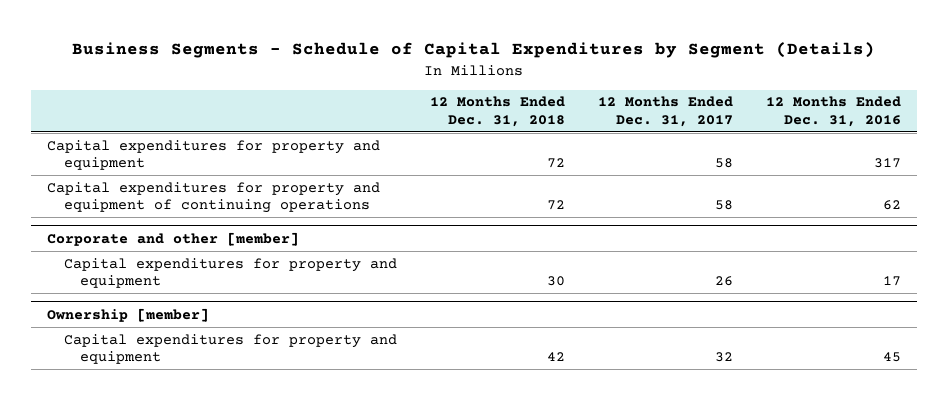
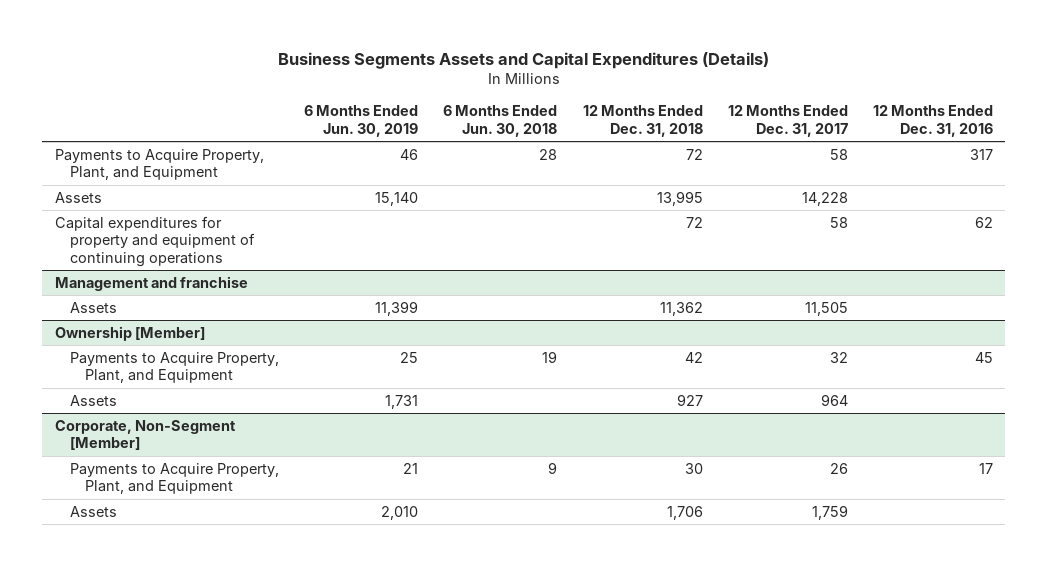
- Business Segments - Schedule of Capital Expenditures by Segment (Details)
+ Business Segments Assets and Capital Expenditures (Details)
- | 12 Months Ended Dec. 31, 2018 | 12 Months Ended Dec. 31, 2017 | 12 Months Ended Dec. 31, 2016
+ | 6 Months Ended Jun. 30, 2019 | 6 Months Ended Jun. 30, 2018 | 12 Months Ended Dec. 31, 2018 | 12 Months Ended Dec. 31, 2017 | 12 Months Ended Dec. 31, 2016
- Capital expenditures for property and equipment | 72 | 58 | 317
+ Payments to Acquire Property, Plant, and Equipment | 46 | 28 | 72 | 58 | 317
+ Assets | 15,140 | | 13,995 | 14,228 |
- Corporate and other [member]
- Capital expenditures for property and equipment | 30 | 26 | 17
- Ownership [member]
- Capital expenditures for property and equipment | 42 | 32 | 45
+ Management and franchise
+ Assets | 11,399 | | 11,362 | 11,505 |
+ Ownership [Member]
+ Payments to Acquire Property, Plant, and Equipment | 25 | 19 | 42 | 32 | 45
+ Assets | 1,731 | | 927 | 964 |
+ Corporate, Non-Segment [Member]
+ Payments to Acquire Property, Plant, and Equipment | 21 | 9 | 30 | 26 | 17
+ Assets | 2,010 | | 1,706 | 1,759 |

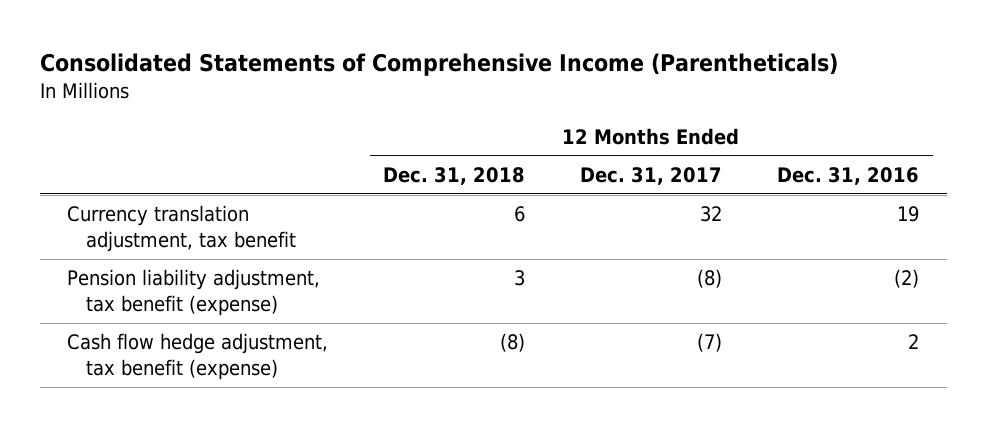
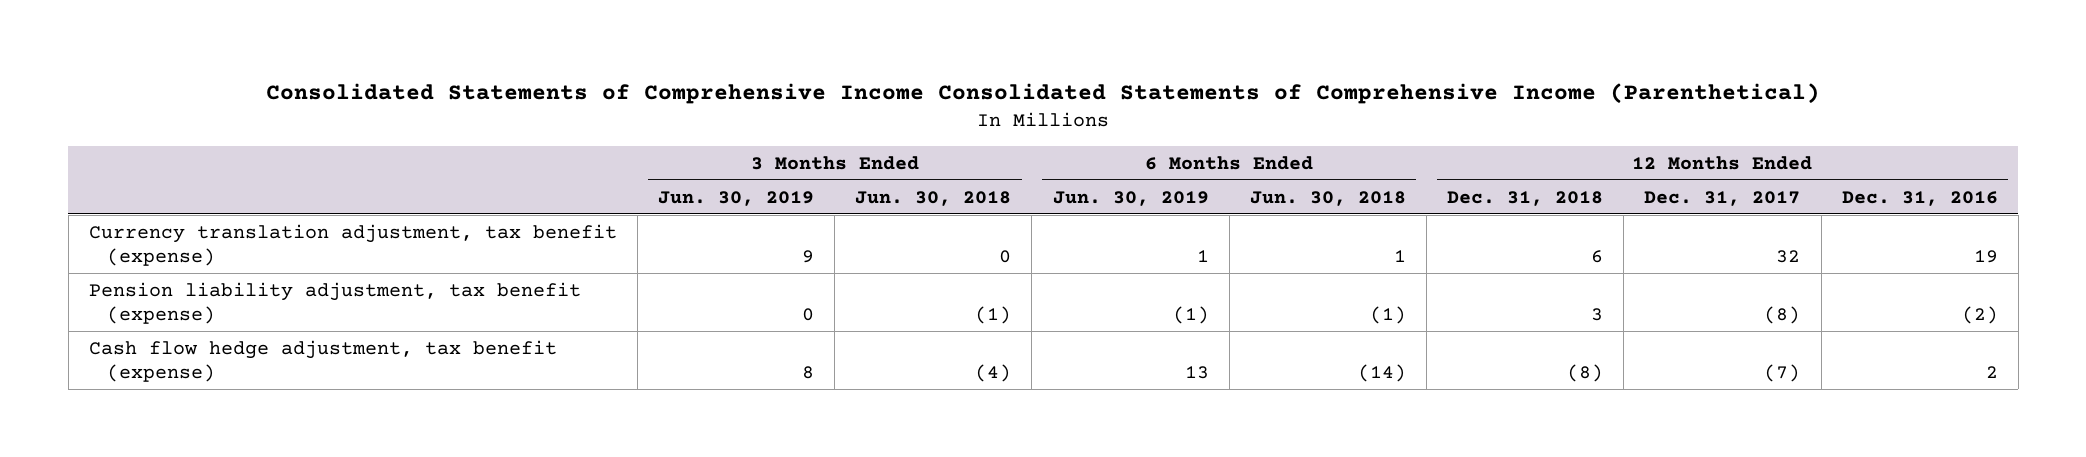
- Consolidated Statements of Comprehensive Income (Parentheticals)
+ Consolidated Statements of Comprehensive Income Consolidated Statements of Comprehensive Income (Parenthetical)
- | 12 Months Ended Dec. 31, 2018 | 12 Months Ended Dec. 31, 2017 | 12 Months Ended Dec. 31, 2016
+ | 3 Months Ended Jun. 30, 2019 | 3 Months Ended Jun. 30, 2018 | 6 Months Ended Jun. 30, 2019 | 6 Months Ended Jun. 30, 2018 | 12 Months Ended Dec. 31, 2018 | 12 Months Ended Dec. 31, 2017 | 12 Months Ended Dec. 31, 2016
- Currency translation adjustment, tax benefit | 6 | 32 | 19
+ Currency translation adjustment, tax benefit (expense) | 9 | 0 | 1 | 1 | 6 | 32 | 19

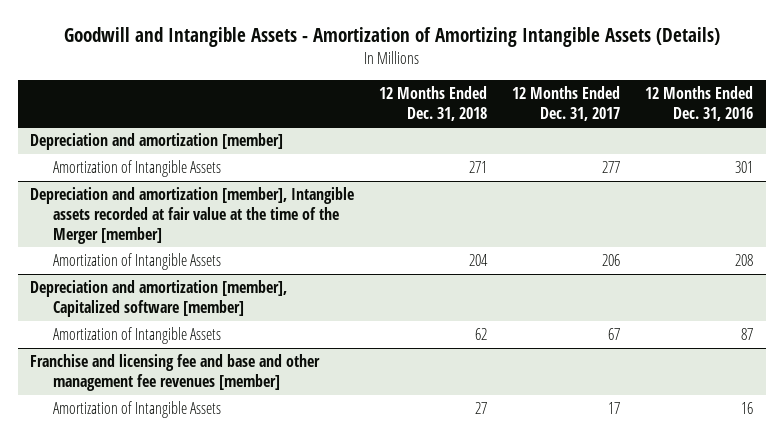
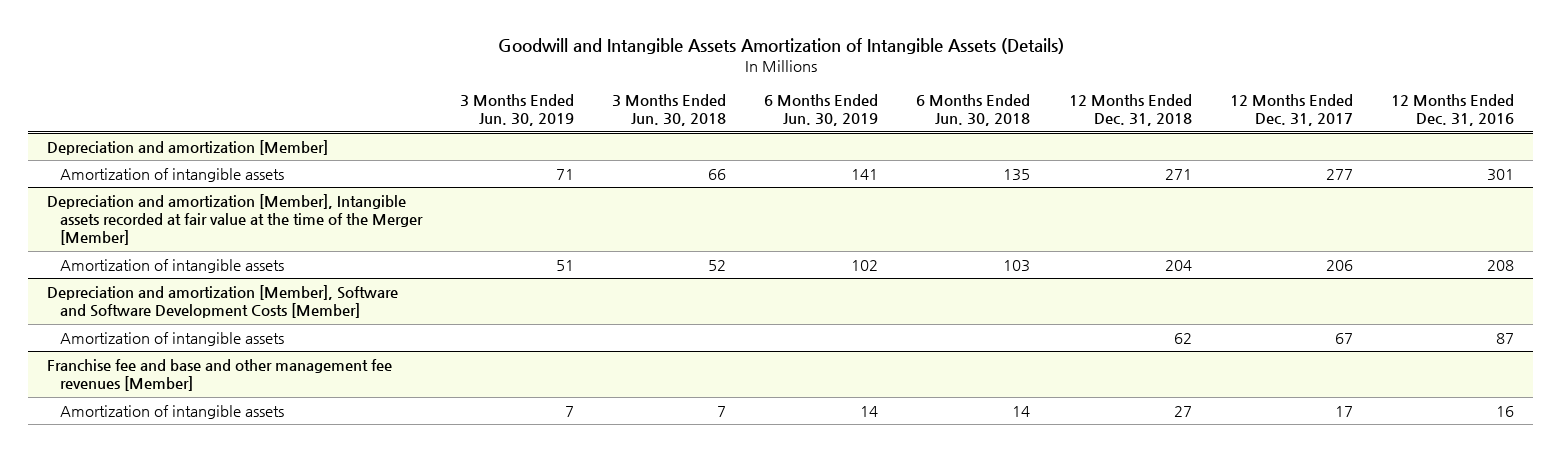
- Goodwill and Intangible Assets - Amortization of Amortizing Intangible Assets (Details)
+ Goodwill and Intangible Assets Amortization of Intangible Assets (Details)
- | 12 Months Ended Dec. 31, 2018 | 12 Months Ended Dec. 31, 2017 | 12 Months Ended Dec. 31, 2016
+ | 3 Months Ended Jun. 30, 2019 | 3 Months Ended Jun. 30, 2018 | 6 Months Ended Jun. 30, 2019 | 6 Months Ended Jun. 30, 2018 | 12 Months Ended Dec. 31, 2018 | 12 Months Ended Dec. 31, 2017 | 12 Months Ended Dec. 31, 2016
- Depreciation and amortization [member]
- Amortization of Intangible Assets | 271 | 277 | 301
- Depreciation and amortization [member], Intangible assets recorded at fair value at the time of the Merger [member]
- Amortization of Intangible Assets | 204 | 206 | 208
- Depreciation and amortization [member], Capitalized software [member]
- Amortization of Intangible Assets | 62 | 67 | 87
- Franchise and licensing fee and base and other management fee revenues [member]
- Amortization of Intangible Assets | 27 | 17 | 16
+ Depreciation and amortization [Member]
+ Amortization of intangible assets | 71 | 66 | 141 | 135 | 271 | 277 | 301
+ Depreciation and amortization [Member], Intangible assets recorded at fair value at the time of the Merger [Member]
+ Amortization of intangible assets | 51 | 52 | 102 | 103 | 204 | 206 | 208
+ Depreciation and amortization [Member], Software and Software Development Costs [Member]
+ Amortization of intangible assets | | | | | 62 | 67 | 87
+ Franchise fee and base and other management fee revenues [Member]
+ Amortization of intangible assets | 7 | 7 | 14 | 14 | 27 | 17 | 16

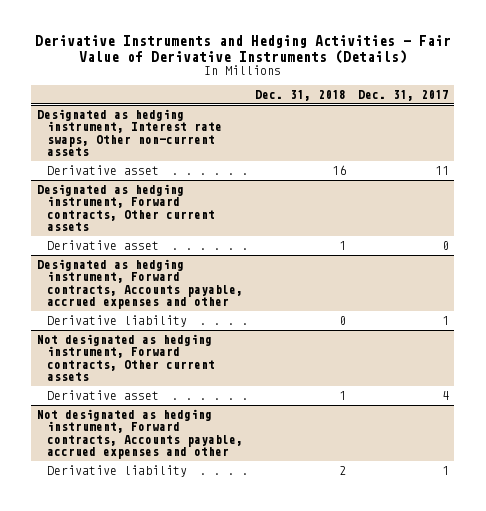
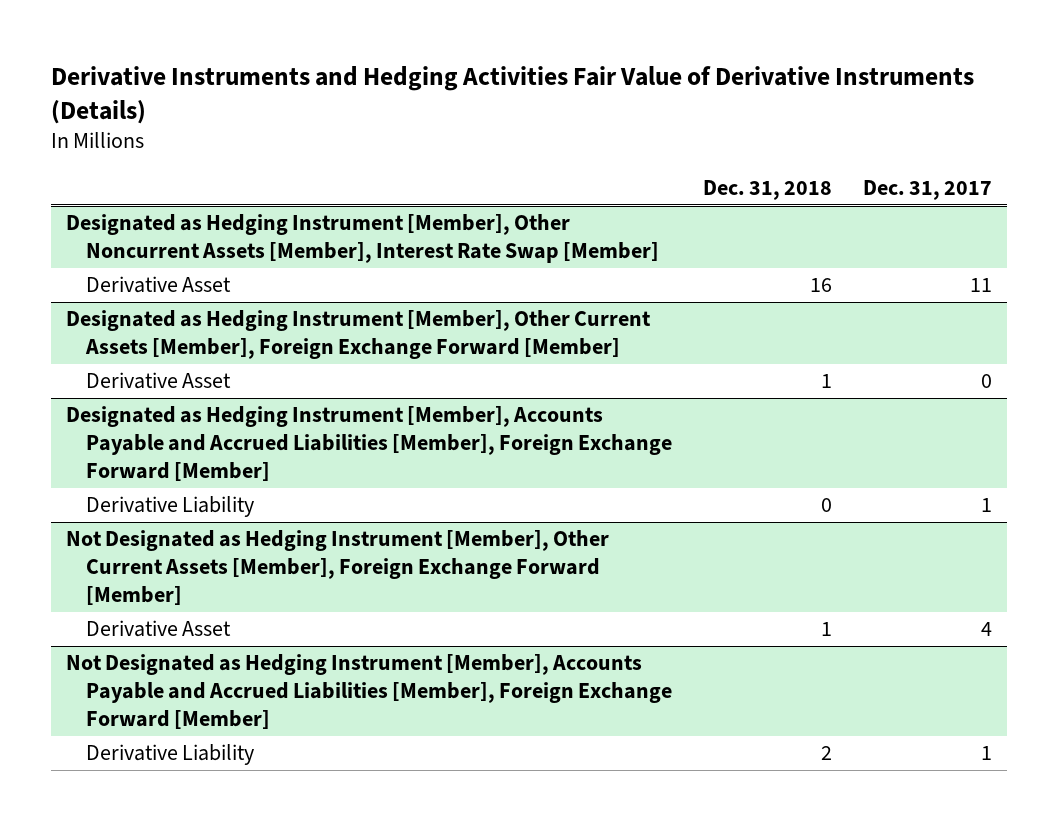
- Derivative Instruments and Hedging Activities - Fair Value of Derivative Instruments (Details)
+ Derivative Instruments and Hedging Activities Fair Value of Derivative Instruments (Details)
- Designated as hedging instrument, Interest rate swaps, Other non-current assets
- Derivative asset | 16 | 11
- Designated as hedging instrument, Forward contracts, Other current assets
- Derivative asset | 1 | 0
- Designated as hedging instrument, Forward contracts, Accounts payable, accrued expenses and other
- Derivative liability | 0 | 1
- Not designated as hedging instrument, Forward contracts, Other current assets
- Derivative asset | 1 | 4
- Not designated as hedging instrument, Forward contracts, Accounts payable, accrued expenses and other
- Derivative liability | 2 | 1
+ Designated as Hedging Instrument [Member], Other Noncurrent Assets [Member], Interest Rate Swap [Member]
+ Derivative Asset | 16 | 11
+ Designated as Hedging Instrument [Member], Other Current Assets [Member], Foreign Exchange Forward [Member]
+ Derivative Asset | 1 | 0
+ Designated as Hedging Instrument [Member], Accounts Payable and Accrued Liabilities [Member], Foreign Exchange Forward [Member]
+ Derivative Liability | 0 | 1
+ Not Designated as Hedging Instrument [Member], Other Current Assets [Member], Foreign Exchange Forward [Member]
+ Derivative Asset | 1 | 4
+ Not Designated as Hedging Instrument [Member], Accounts Payable and Accrued Liabilities [Member], Foreign Exchange Forward [Member]
+ Derivative Liability | 2 | 1

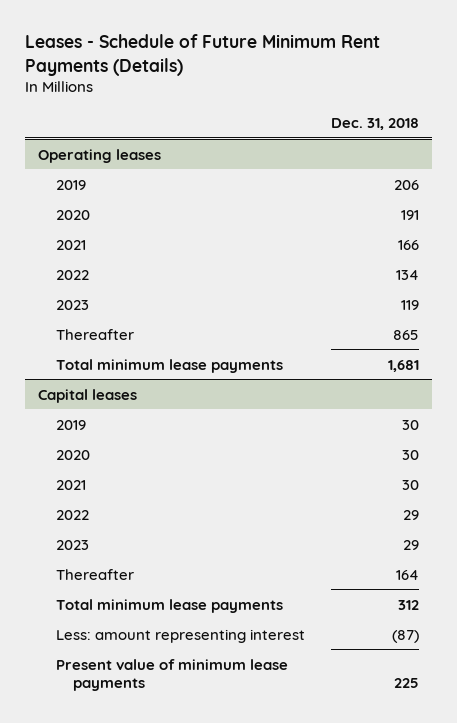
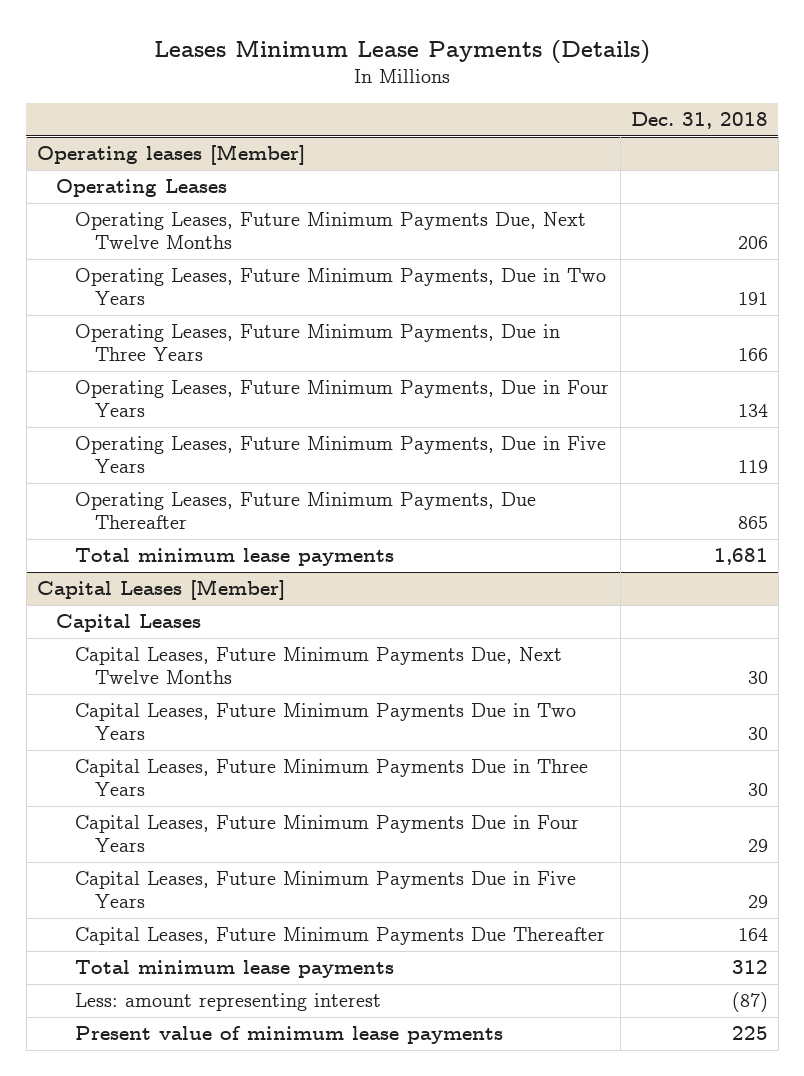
- Leases - Schedule of Future Minimum Rent Payments (Details)
+ Leases Minimum Lease Payments (Details)
- Operating leases
- 2019 | 206
- 2020 | 191
- 2021 | 166
- 2022 | 134
- 2023 | 119
- Thereafter | 865
+ Operating leases [Member]
+ Operating Leases
+ Operating Leases, Future Minimum Payments Due, Next Twelve Months | 206
+ Operating Leases, Future Minimum Payments, Due in Two Years | 191
+ Operating Leases, Future Minimum Payments, Due in Three Years | 166
+ Operating Leases, Future Minimum Payments, Due in Four Years | 134
+ Operating Leases, Future Minimum Payments, Due in Five Years | 119
+ Operating Leases, Future Minimum Payments, Due Thereafter | 865
- Capital leases
- 2019 | 30
- 2020 | 30
- 2021 | 30
- 2022 | 29
- 2023 | 29
- Thereafter | 164
+ Capital Leases [Member]
+ Capital Leases
+ Capital Leases, Future Minimum Payments Due, Next Twelve Months | 30
+ Capital Leases, Future Minimum Payments Due in Two Years | 30
+ Capital Leases, Future Minimum Payments Due in Three Years | 30
+ Capital Leases, Future Minimum Payments Due in Four Years | 29
+ Capital Leases, Future Minimum Payments Due in Five Years | 29
+ Capital Leases, Future Minimum Payments Due Thereafter | 164

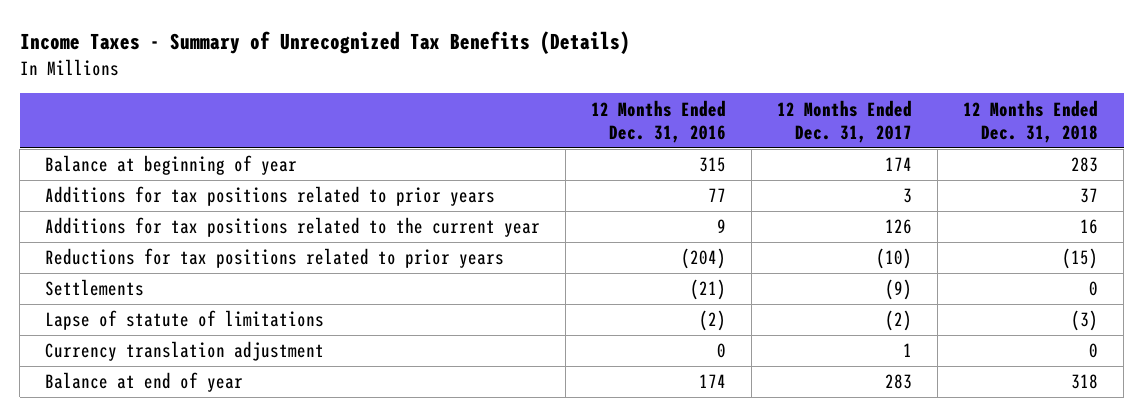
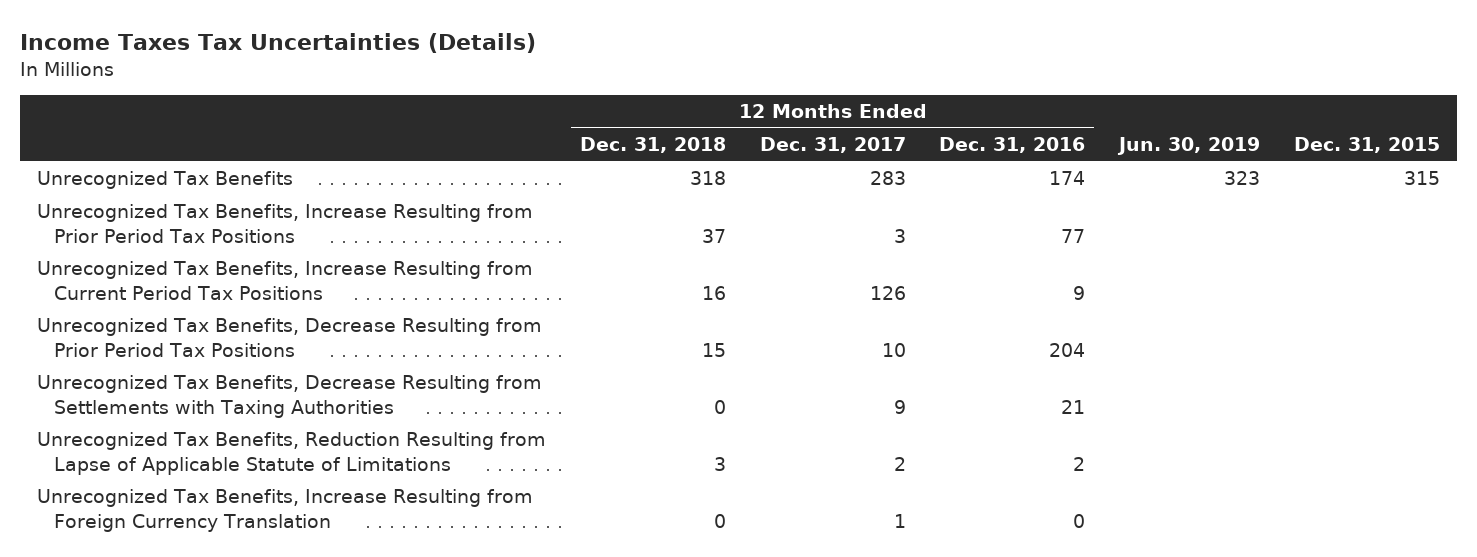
- Income Taxes - Summary of Unrecognized Tax Benefits (Details)
+ Income Taxes Tax Uncertainties (Details)
- | 12 Months Ended Dec. 31, 2016 | 12 Months Ended Dec. 31, 2017 | 12 Months Ended Dec. 31, 2018
+ | 12 Months Ended Dec. 31, 2018 | 12 Months Ended Dec. 31, 2017 | 12 Months Ended Dec. 31, 2016 | Jun. 30, 2019 | Dec. 31, 2015
- Balance at beginning of year | 315 | 174 | 283
- Additions for tax positions related to prior years | 77 | 3 | 37
- Additions for tax positions related to the current year | 9 | 126 | 16
- Reductions for tax positions related to prior years | (204) | (10) | (15)
- Settlements | (21) | (9) | 0
- Lapse of statute of limitations | (2) | (2) | (3)
- Currency translation adjustment | 0 | 1 | 0
- Balance at end of year | 174 | 283 | 318
+ Unrecognized Tax Benefits | 318 | 283 | 174 | 323 | 315
+ Unrecognized Tax Benefits, Increase Resulting from Prior Period Tax Positions | 37 | 3 | 77 | |
+ Unrecognized Tax Benefits, Increase Resulting from Current Period Tax Positions | 16 | 126 | 9 | |
+ Unrecognized Tax Benefits, Decrease Resulting from Prior Period Tax Positions | 15 | 10 | 204 | |
+ Unrecognized Tax Benefits, Decrease Resulting from Settlements with Taxing Authorities | 0 | 9 | 21 | |
+ Unrecognized Tax Benefits, Reduction Resulting from Lapse of Applicable Statute of Limitations | 3 | 2 | 2 | |
+ Unrecognized Tax Benefits, Increase Resulting from Foreign Currency Translation | 0 | 1 | 0 | |

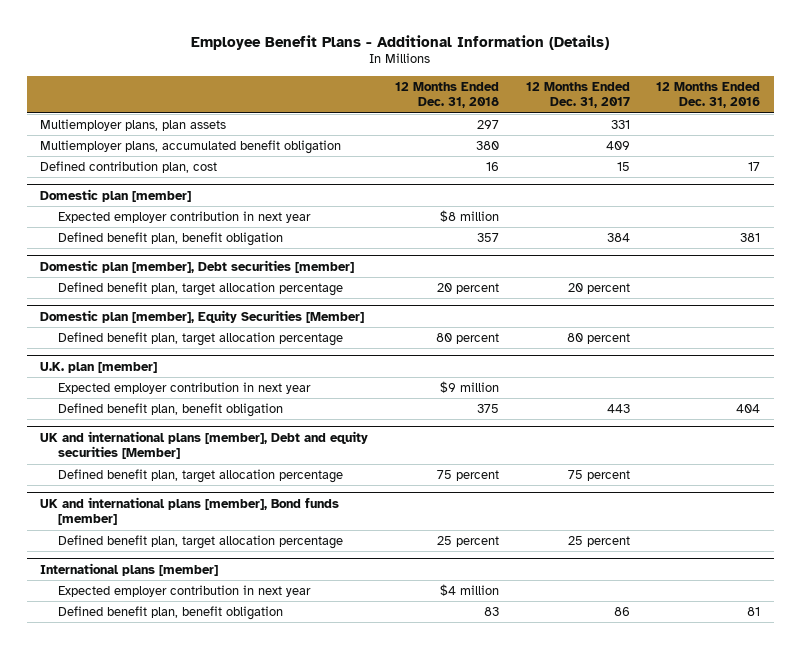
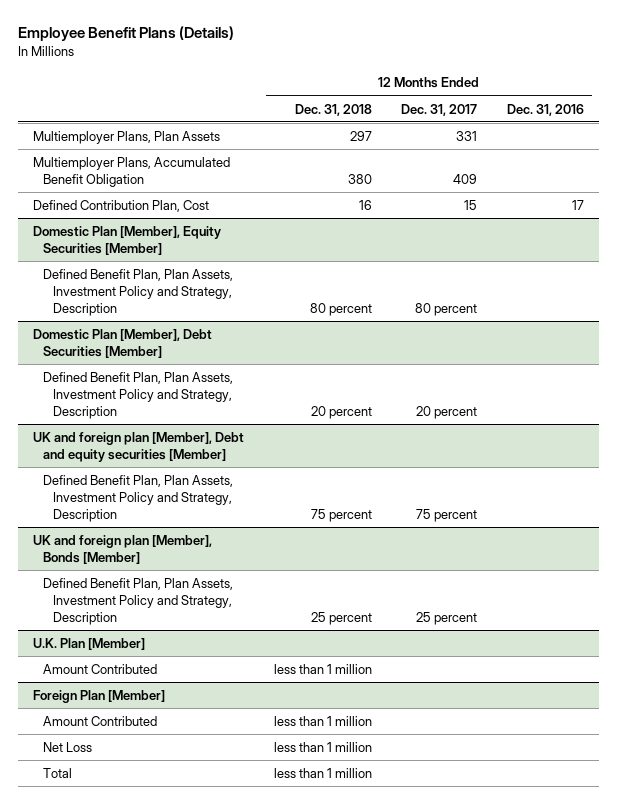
- Employee Benefit Plans - Additional Information (Details)
+ Employee Benefit Plans (Details)
- Multiemployer plans, plan assets | 297 | 331 |
- Multiemployer plans, accumulated benefit obligation | 380 | 409 |
- Defined contribution plan, cost | 16 | 15 | 17
- Domestic plan [member]
- Expected employer contribution in next year | $8 million | |
- Defined benefit plan, benefit obligation | 357 | 384 | 381
- Domestic plan [member], Debt securities [member]
- Defined benefit plan, target allocation percentage | 20 percent | 20 percent |
- Domestic plan [member], Equity Securities [Member]
- Defined benefit plan, target allocation percentage | 80 percent | 80 percent |
- U.K. plan [member]
- Expected employer contribution in next year | $9 million | |
- Defined benefit plan, benefit obligation | 375 | 443 | 404
- UK and international plans [member], Debt and equity securities [Member]
- Defined benefit plan, target allocation percentage | 75 percent | 75 percent |
- UK and international plans [member], Bond funds [member]
- Defined benefit plan, target allocation percentage | 25 percent | 25 percent |
- International plans [member]
- Expected employer contribution in next year | $4 million | |
- Defined benefit plan, benefit obligation | 83 | 86 | 81
+ Multiemployer Plans, Plan Assets | 297 | 331 |
+ Multiemployer Plans, Accumulated Benefit Obligation | 380 | 409 |
+ Defined Contribution Plan, Cost | 16 | 15 | 17
+ Domestic Plan [Member], Equity Securities [Member]
+ Defined Benefit Plan, Plan Assets, Investment Policy and Strategy, Description | 80 percent | 80 percent |
+ Domestic Plan [Member], Debt Securities [Member]
+ Defined Benefit Plan, Plan Assets, Investment Policy and Strategy, Description | 20 percent | 20 percent |
+ UK and foreign plan [Member], Debt and equity securities [Member]
+ Defined Benefit Plan, Plan Assets, Investment Policy and Strategy, Description | 75 percent | 75 percent |
+ UK and foreign plan [Member], Bonds [Member]
+ Defined Benefit Plan, Plan Assets, Investment Policy and Strategy, Description | 25 percent | 25 percent |
+ U.K. Plan [Member]
+ Amount Contributed | less than 1 million | |
+ Foreign Plan [Member]
+ Amount Contributed | less than 1 million | |
+ Net Loss | less than 1 million | |
+ Total | less than 1 million | |

